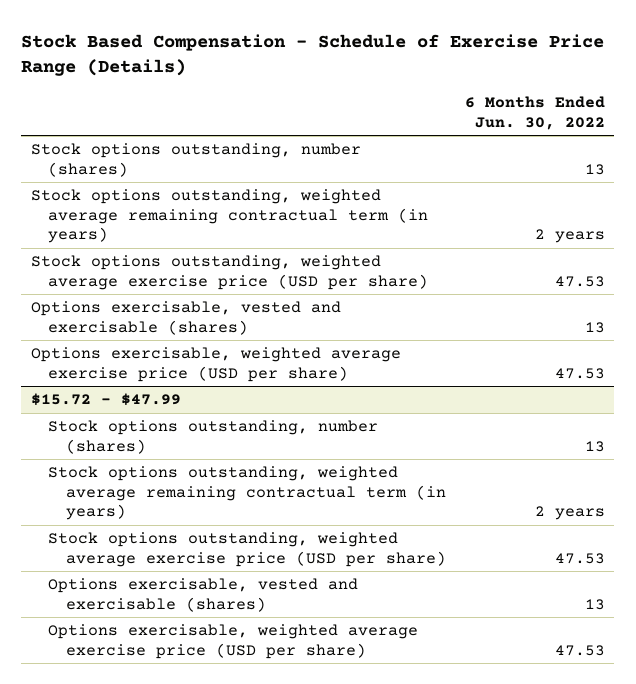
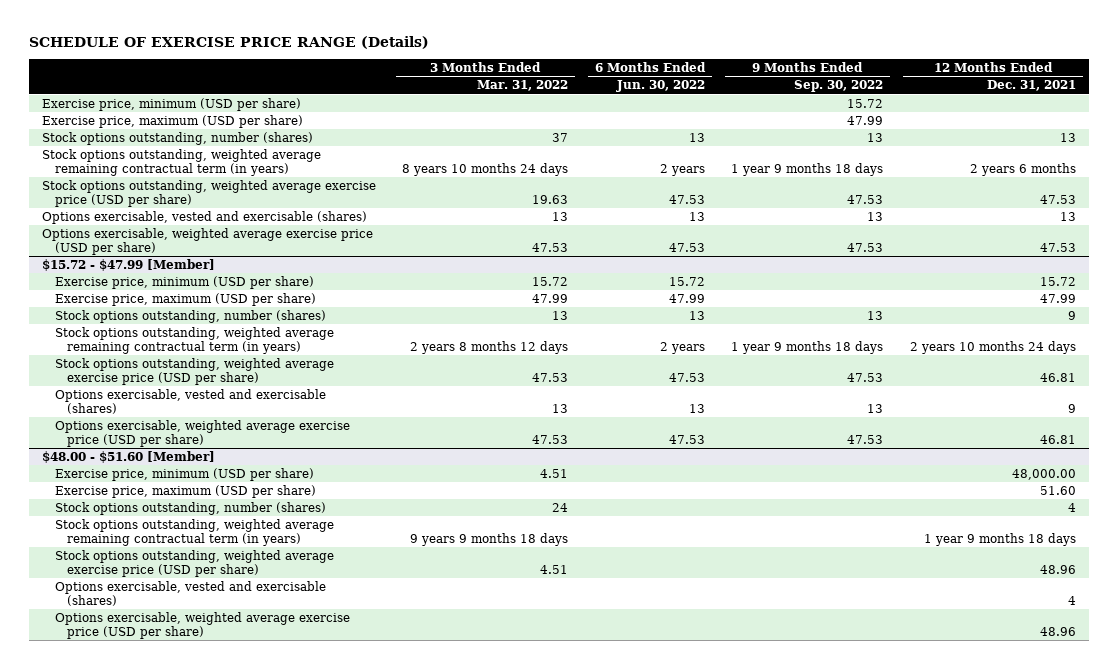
- Stock Based Compensation - Schedule of Exercise Price Range (Details)
+ SCHEDULE OF EXERCISE PRICE RANGE (Details)
- | 6 Months Ended Jun. 30, 2022
+ | 3 Months Ended Mar. 31, 2022 | 6 Months Ended Jun. 30, 2022 | 9 Months Ended Sep. 30, 2022 | 12 Months Ended Dec. 31, 2021
+ Exercise price, minimum (USD per share) | | | 15.72 |
+ Exercise price, maximum (USD per share) | | | 47.99 |
- $15.72 - $47.99
+ $15.72 - $47.99 [Member]
+ Exercise price, minimum (USD per share) | 15.72 | 15.72 | | 15.72
+ Exercise price, maximum (USD per share) | 47.99 | 47.99 | | 47.99
+ $48.00 - $51.60 [Member]
+ Exercise price, minimum (USD per share) | 4.51 | | | 48,000.00
+ Exercise price, maximum (USD per share) | | | | 51.60
+ Stock options outstanding, number (shares) | 24 | | | 4
+ Stock options outstanding, weighted average remaining contractual term (in years) | 9 years 9 months 18 days | | | 1 year 9 months 18 days
+ Stock options outstanding, weighted average exercise price (USD per share) | 4.51 | | | 48.96
+ Options exercisable, vested and exercisable (shares) | | | | 4
+ Options exercisable, weighted average exercise price (USD per share) | | | | 48.96

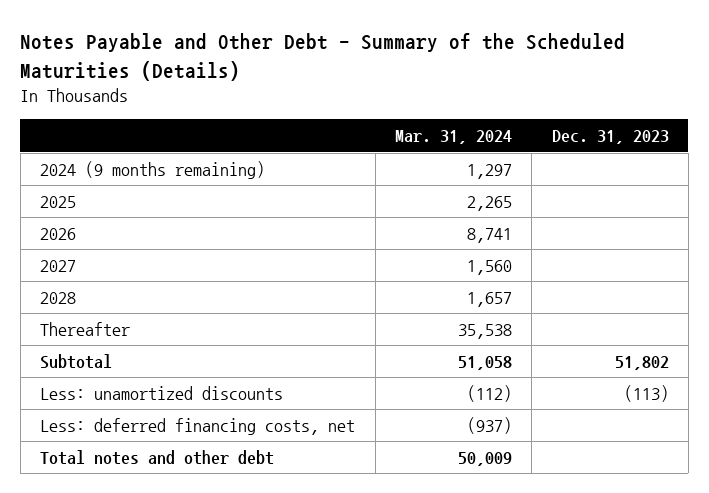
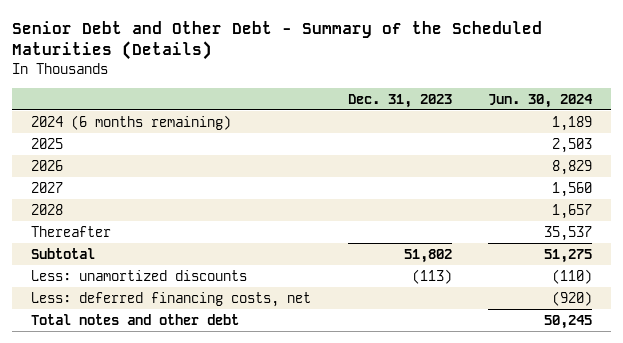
- Notes Payable and Other Debt - Summary of the Scheduled Maturities (Details)
+ Senior Debt and Other Debt - Summary of the Scheduled Maturities (Details)
- | Mar. 31, 2024 | Dec. 31, 2023
+ | Dec. 31, 2023 | Jun. 30, 2024
- 2024 (9 months remaining) | 1,297 |
+ 2024 (6 months remaining) | | 1,189

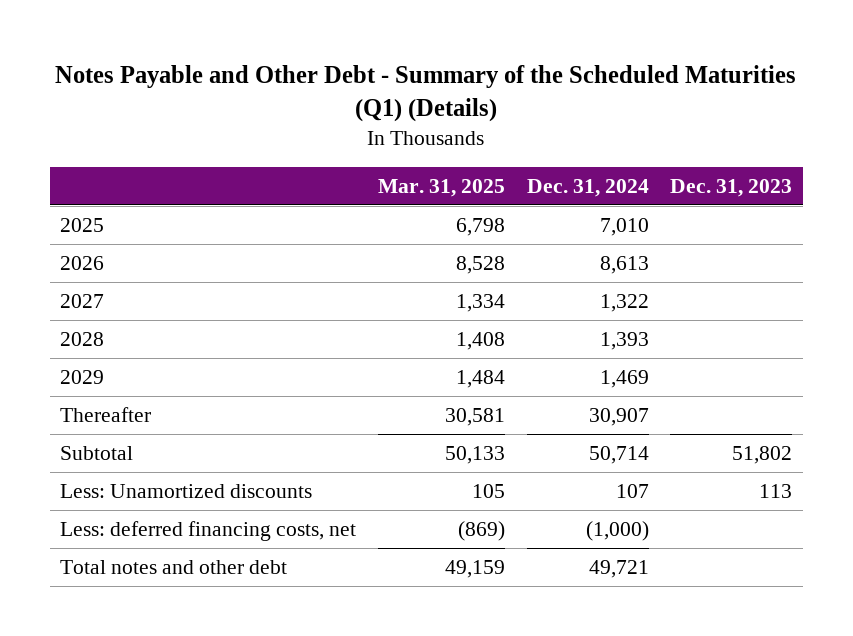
- Senior Debt and Other Debt - Summary of the Scheduled Maturities (Details)
+ Notes Payable and Other Debt - Summary of the Scheduled Maturities (Q1) (Details)
- | Dec. 31, 2023 | Jun. 30, 2024
+ | Mar. 31, 2025 | Dec. 31, 2024 | Dec. 31, 2023
- 2024 (6 months remaining) | | 1,189
+ 2029 | 1,484 | 1,469 |
- Less: unamortized discounts | (113) | (110)
+ Less: Unamortized discounts | 105 | 107 | 113

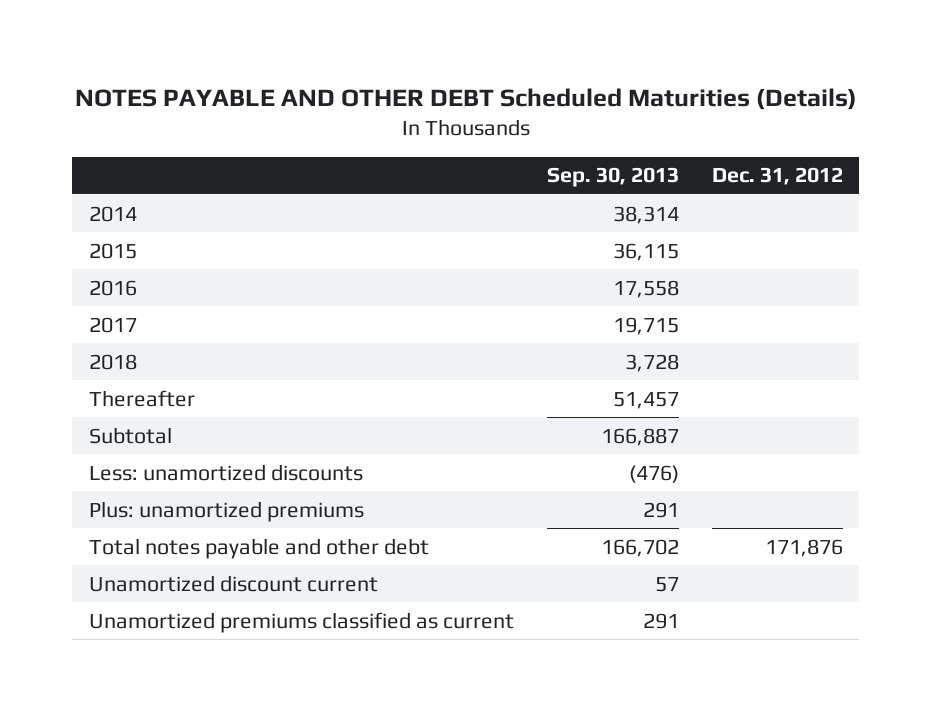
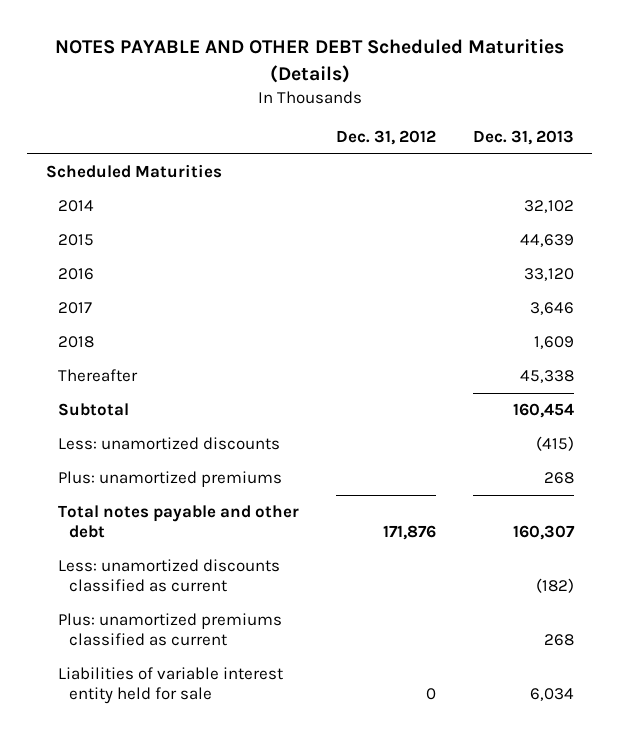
- | Sep. 30, 2013 | Dec. 31, 2012
+ | Dec. 31, 2012 | Dec. 31, 2013
+ Scheduled Maturities
- Unamortized discount current | 57 |
- Unamortized premiums classified as current | 291 |
+ Less: unamortized discounts classified as current | | (182)
+ Plus: unamortized premiums classified as current | | 268
+ Liabilities of variable interest entity held for sale | 0 | 6,034

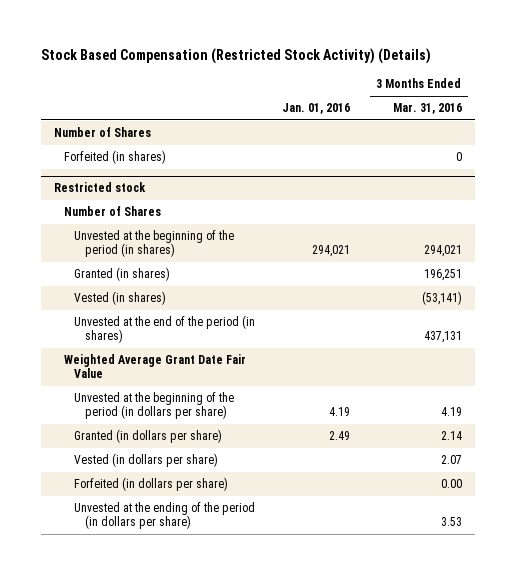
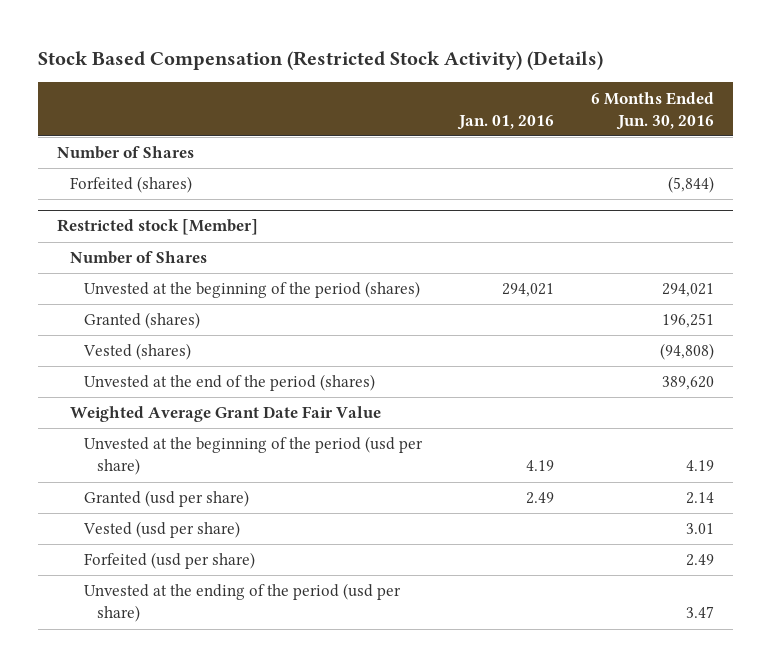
- | Jan. 01, 2016 | 3 Months Ended Mar. 31, 2016
+ | Jan. 01, 2016 | 6 Months Ended Jun. 30, 2016
- Forfeited (in shares) | | 0
- Restricted stock
+ Forfeited (shares) | | (5,844)
+ Restricted stock [Member]
- Unvested at the beginning of the period (in shares) | 294,021 | 294,021
- Granted (in shares) | | 196,251
- Vested (in shares) | | (53,141)
- Unvested at the end of the period (in shares) | | 437,131
+ Unvested at the beginning of the period (shares) | 294,021 | 294,021
+ Granted (shares) | | 196,251
+ Vested (shares) | | (94,808)
+ Unvested at the end of the period (shares) | | 389,620
- Unvested at the beginning of the period (in dollars per share) | 4.19 | 4.19
- Granted (in dollars per share) | 2.49 | 2.14
- Vested (in dollars per share) | | 2.07
- Forfeited (in dollars per share) | | 0.00
- Unvested at the ending of the period (in dollars per share) | | 3.53
+ Unvested at the beginning of the period (usd per share) | 4.19 | 4.19
+ Granted (usd per share) | 2.49 | 2.14
+ Vested (usd per share) | | 3.01
+ Forfeited (usd per share) | | 2.49
+ Unvested at the ending of the period (usd per share) | | 3.47

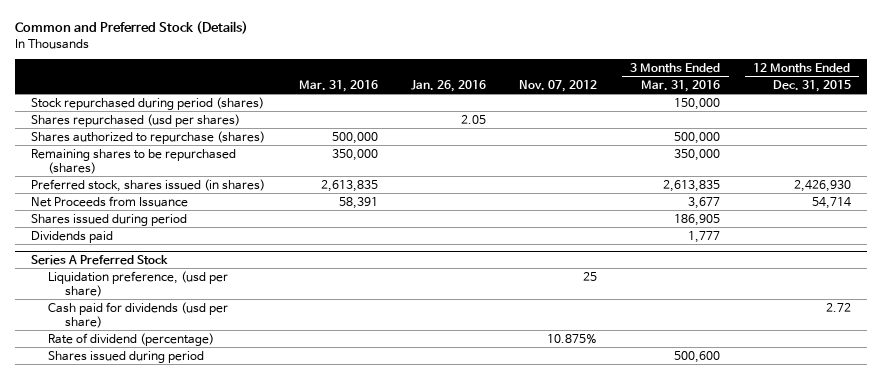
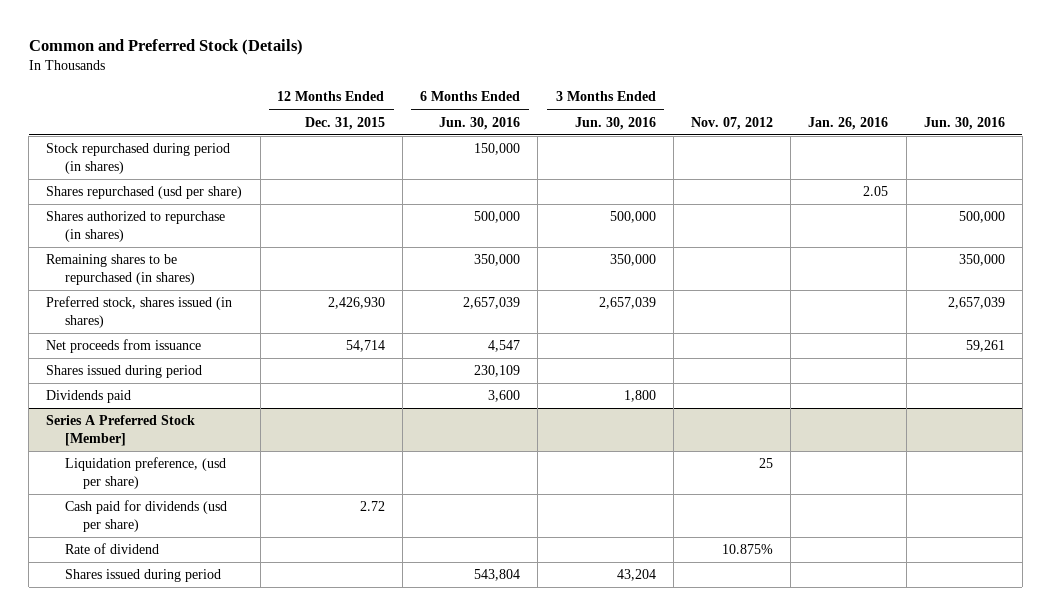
- | Mar. 31, 2016 | Jan. 26, 2016 | Nov. 07, 2012 | 3 Months Ended Mar. 31, 2016 | 12 Months Ended Dec. 31, 2015
+ | 12 Months Ended Dec. 31, 2015 | 6 Months Ended Jun. 30, 2016 | 3 Months Ended Jun. 30, 2016 | Nov. 07, 2012 | Jan. 26, 2016 | Jun. 30, 2016
- Stock repurchased during period (shares) | | | | 150,000 |
- Shares repurchased (usd per shares) | | 2.05 | | |
- Shares authorized to repurchase (shares) | 500,000 | | | 500,000 |
- Remaining shares to be repurchased (shares) | 350,000 | | | 350,000 |
+ Stock repurchased during period (in shares) | | 150,000 | | | |
+ Shares repurchased (usd per share) | | | | | 2.05 |
+ Shares authorized to repurchase (in shares) | | 500,000 | 500,000 | | | 500,000
+ Remaining shares to be repurchased (in shares) | | 350,000 | 350,000 | | | 350,000
- Net Proceeds from Issuance | 58,391 | | | 3,677 | 54,714
+ Net proceeds from issuance | 54,714 | 4,547 | | | | 59,261
- Series A Preferred Stock
+ Series A Preferred Stock [Member]
- Rate of dividend (percentage) | | | 10.875% | |
+ Rate of dividend | | | | 10.875% | |

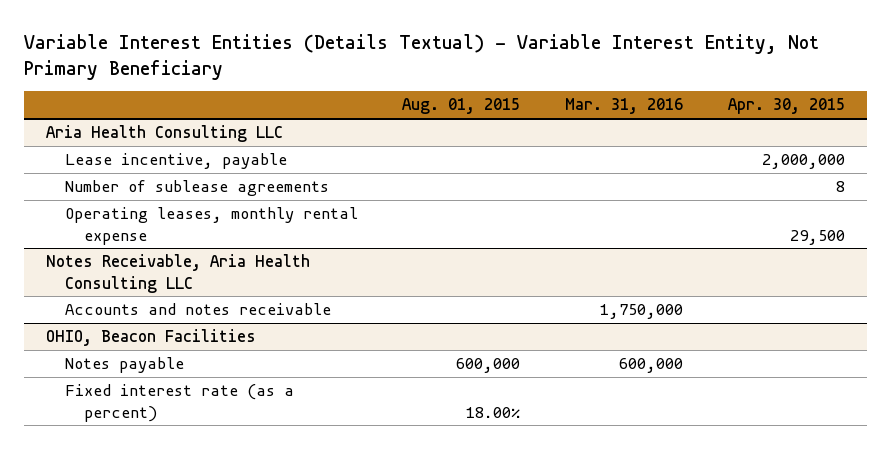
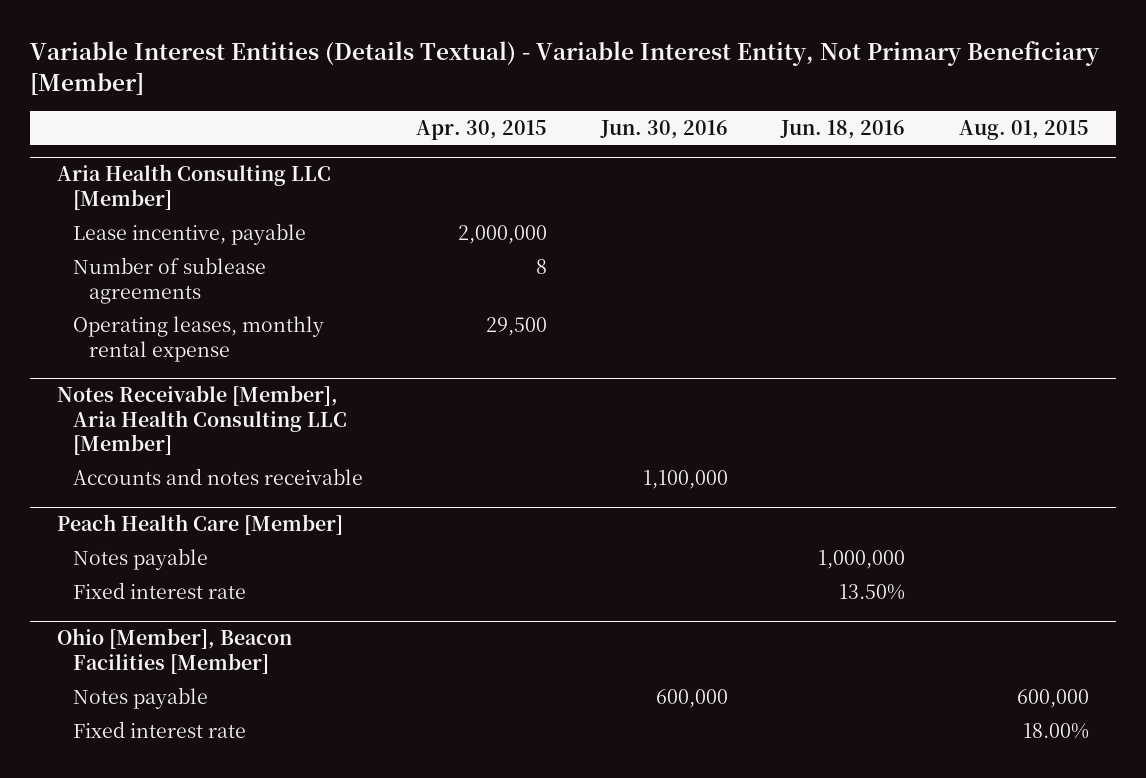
- Variable Interest Entities (Details Textual) - Variable Interest Entity, Not Primary Beneficiary
+ Variable Interest Entities (Details Textual) - Variable Interest Entity, Not Primary Beneficiary [Member]
- | Aug. 01, 2015 | Mar. 31, 2016 | Apr. 30, 2015
+ | Apr. 30, 2015 | Jun. 30, 2016 | Jun. 18, 2016 | Aug. 01, 2015
- Aria Health Consulting LLC
+ Aria Health Consulting LLC [Member]
- Notes Receivable, Aria Health Consulting LLC
+ Notes Receivable [Member], Aria Health Consulting LLC [Member]
- OHIO, Beacon Facilities
+ Peach Health Care [Member]
+ Notes payable | | | 1,000,000 |
+ Fixed interest rate | | | 13.50% |
+ Ohio [Member], Beacon Facilities [Member]
- Fixed interest rate (as a percent) | 18.00% | |
+ Fixed interest rate | | | | 18.00%

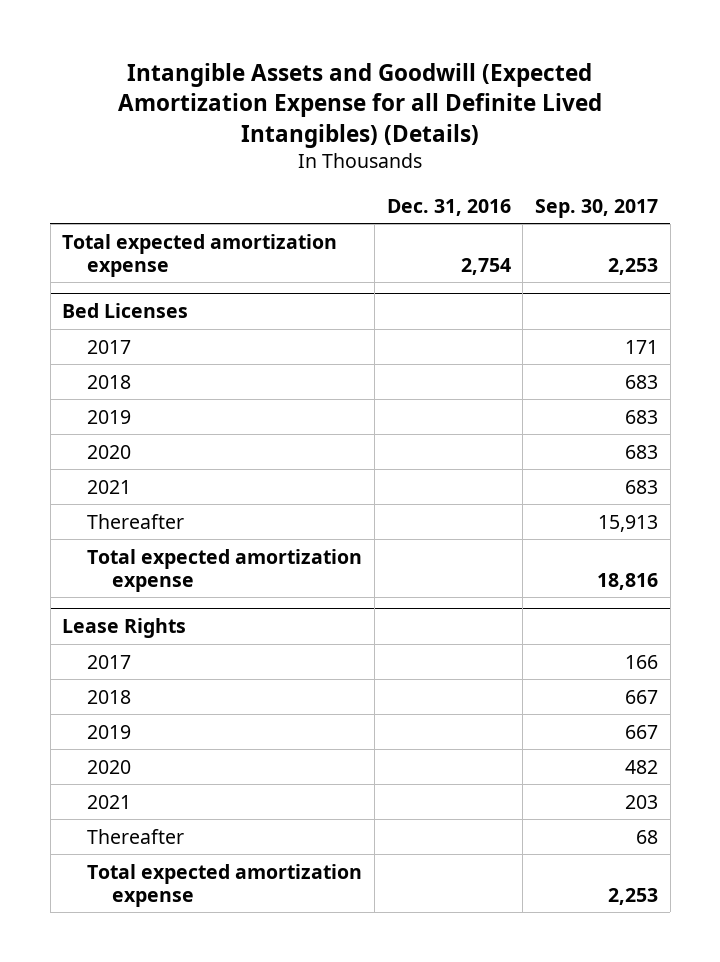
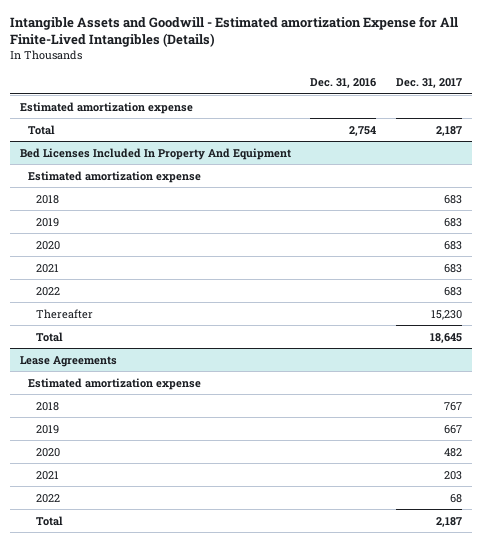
- Intangible Assets and Goodwill (Expected Amortization Expense for all Definite Lived Intangibles) (Details)
+ Intangible Assets and Goodwill - Estimated amortization Expense for All Finite-Lived Intangibles (Details)
- | Dec. 31, 2016 | Sep. 30, 2017
+ | Dec. 31, 2016 | Dec. 31, 2017
- Total expected amortization expense | 2,754 | 2,253
- Bed Licenses
- 2017 | | 171
- 2018 | | 683
- 2019 | | 683
- 2020 | | 683
- 2021 | | 683
- Thereafter | | 15,913
- Total expected amortization expense | | 18,816
- Lease Rights
- 2017 | | 166
+ Estimated amortization expense
+ Total | 2,754 | 2,187
+ Bed Licenses Included In Property And Equipment
+ Estimated amortization expense
+ 2018 | | 683
+ 2019 | | 683
+ 2020 | | 683
+ 2021 | | 683
+ 2022 | | 683
+ Thereafter | | 15,230
+ Total | | 18,645
+ Lease Agreements
+ Estimated amortization expense
- Thereafter | | 68
- Total expected amortization expense | | 2,253
+ 2022 | | 68
+ Total | | 2,187

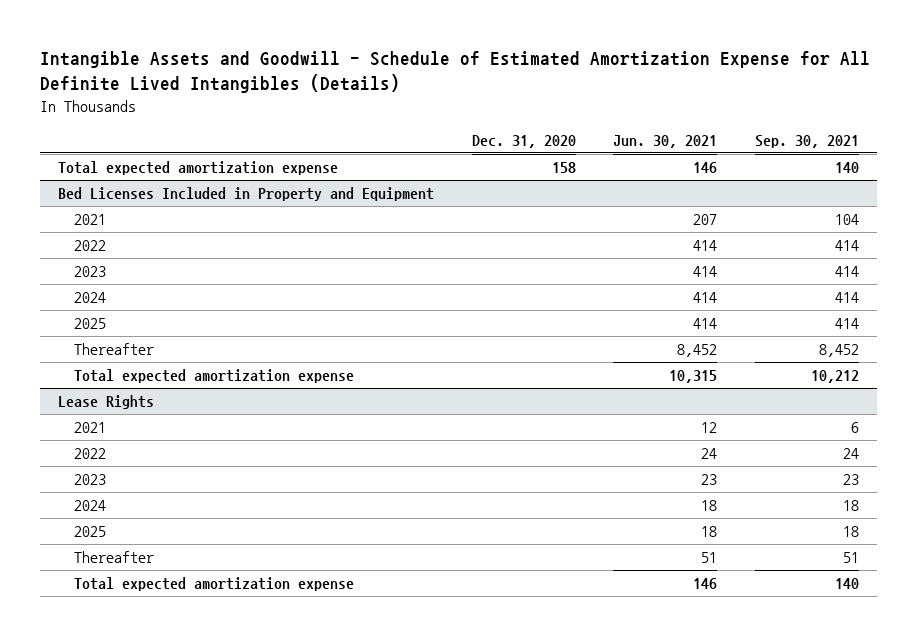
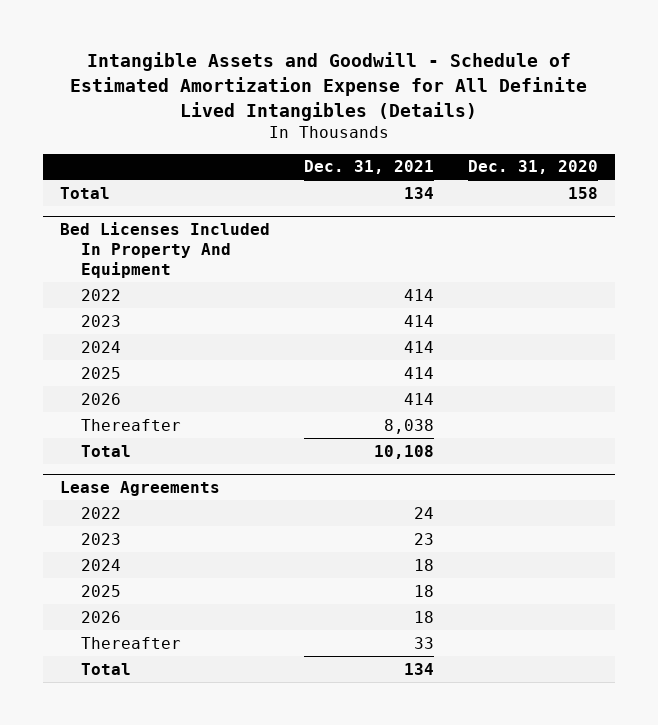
- | Dec. 31, 2020 | Jun. 30, 2021 | Sep. 30, 2021
+ | Dec. 31, 2021 | Dec. 31, 2020
- Total expected amortization expense | 158 | 146 | 140
- Bed Licenses Included in Property and Equipment
- 2021 | | 207 | 104
+ Total | 134 | 158
+ Bed Licenses Included In Property And Equipment
+ 2026 | 414 |
- Total expected amortization expense | | 10,315 | 10,212
- Lease Rights
- 2021 | | 12 | 6
+ Total | 10,108 |
+ Lease Agreements
+ 2026 | 18 |
- Total expected amortization expense | | 146 | 140
+ Total | 134 |

